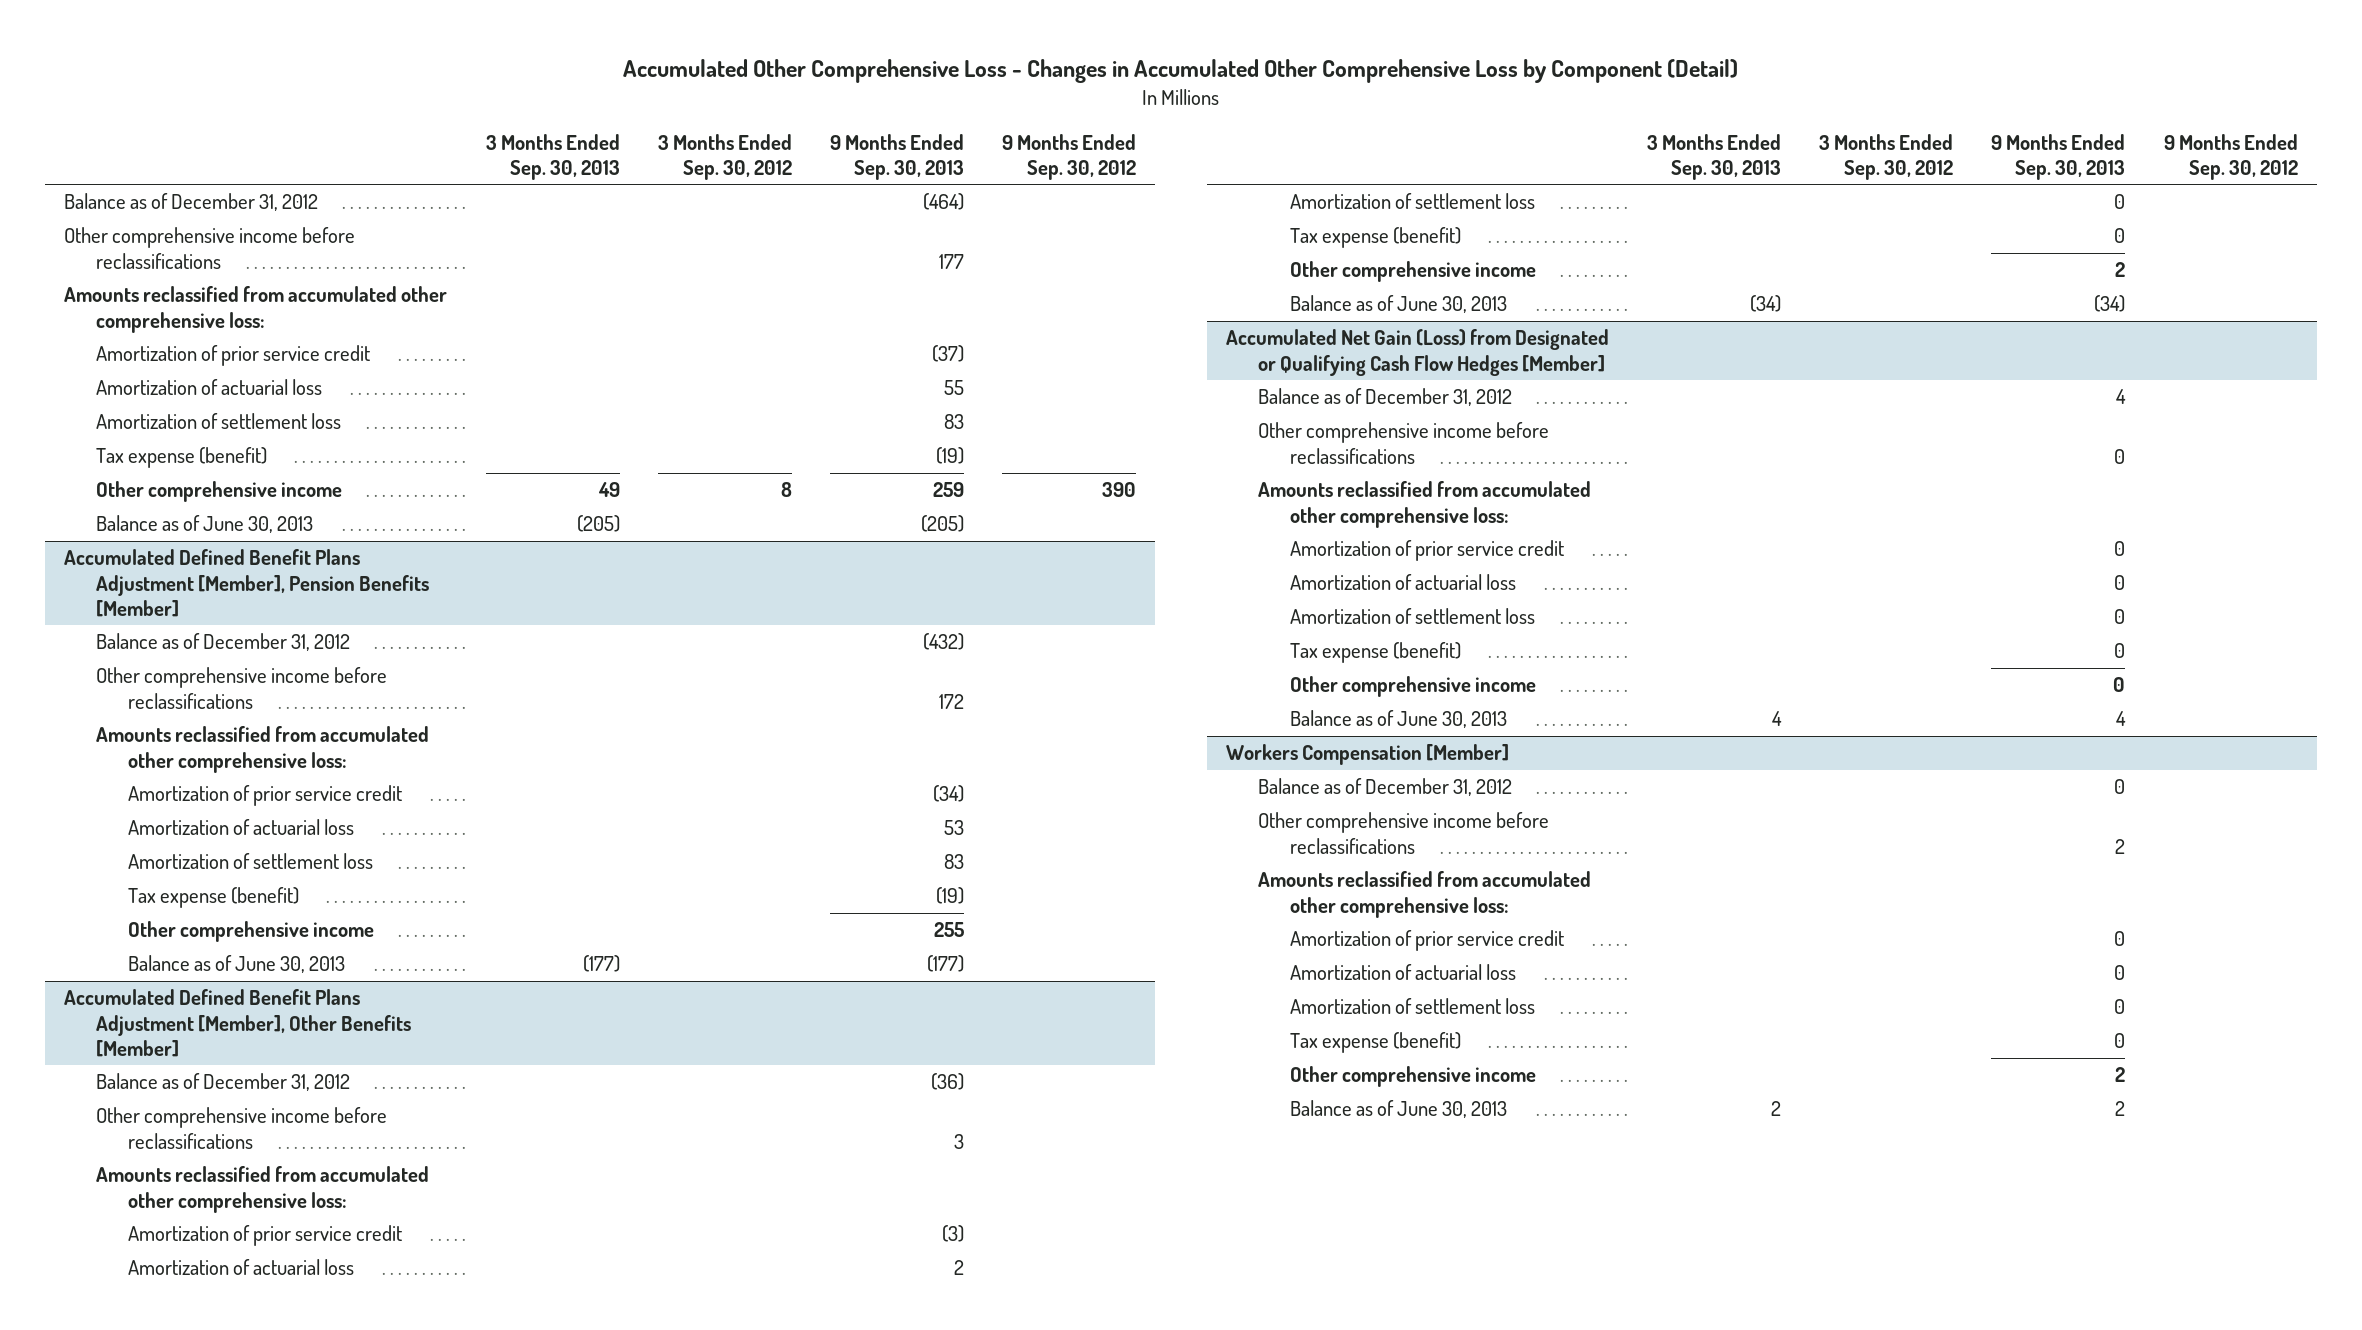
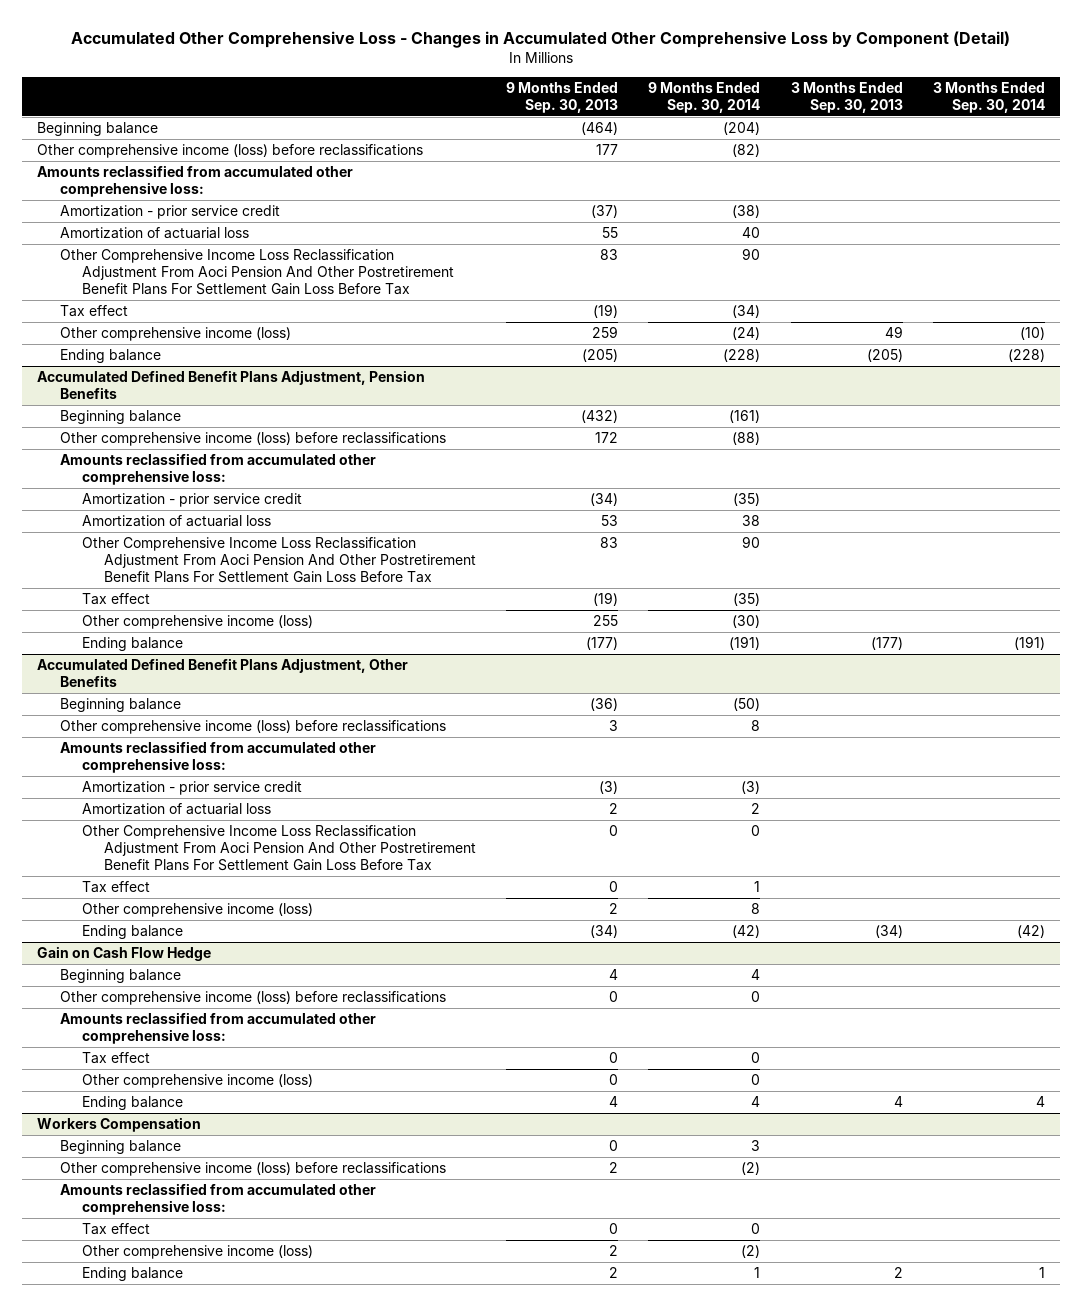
- | 3 Months Ended Sep. 30, 2013 | 3 Months Ended Sep. 30, 2012 | 9 Months Ended Sep. 30, 2013 | 9 Months Ended Sep. 30, 2012
+ | 9 Months Ended Sep. 30, 2013 | 9 Months Ended Sep. 30, 2014 | 3 Months Ended Sep. 30, 2013 | 3 Months Ended Sep. 30, 2014
- Balance as of December 31, 2012 | | | (464) |
- Other comprehensive income before reclassifications | | | 177 |
+ Beginning balance | (464) | (204) | |
+ Other comprehensive income (loss) before reclassifications | 177 | (82) | |
- Amortization of prior service credit | | | (37) |
+ Amortization - prior service credit | (37) | (38) | |
- Amortization of settlement loss | | | 83 |
- Tax expense (benefit) | | | (19) |
- Other comprehensive income | 49 | 8 | 259 | 390
- Balance as of June 30, 2013 | (205) | | (205) |
- Accumulated Defined Benefit Plans Adjustment [Member], Pension Benefits [Member]
- Balance as of December 31, 2012 | | | (432) |
- Other comprehensive income before reclassifications | | | 172 |
+ Other Comprehensive Income Loss Reclassification Adjustment From Aoci Pension And Other Postretirement Benefit Plans For Settlement Gain Loss Before Tax | 83 | 90 | |
+ Tax effect | (19) | (34) | |
+ Other comprehensive income (loss) | 259 | (24) | 49 | (10)
+ Ending balance | (205) | (228) | (205) | (228)
+ Accumulated Defined Benefit Plans Adjustment, Pension Benefits
+ Beginning balance | (432) | (161) | |
+ Other comprehensive income (loss) before reclassifications | 172 | (88) | |
- Amortization of prior service credit | | | (34) |
+ Amortization - prior service credit | (34) | (35) | |
- Amortization of settlement loss | | | 83 |
- Tax expense (benefit) | | | (19) |
- Other comprehensive income | | | 255 |
- Balance as of June 30, 2013 | (177) | | (177) |
- Accumulated Defined Benefit Plans Adjustment [Member], Other Benefits [Member]
- Balance as of December 31, 2012 | | | (36) |
- Other comprehensive income before reclassifications | | | 3 |
+ Other Comprehensive Income Loss Reclassification Adjustment From Aoci Pension And Other Postretirement Benefit Plans For Settlement Gain Loss Before Tax | 83 | 90 | |
+ Tax effect | (19) | (35) | |
+ Other comprehensive income (loss) | 255 | (30) | |
+ Ending balance | (177) | (191) | (177) | (191)
+ Accumulated Defined Benefit Plans Adjustment, Other Benefits
+ Beginning balance | (36) | (50) | |
+ Other comprehensive income (loss) before reclassifications | 3 | 8 | |
- Amortization of prior service credit | | | (3) |
+ Amortization - prior service credit | (3) | (3) | |
- Amortization of settlement loss | | | 0 |
- Tax expense (benefit) | | | 0 |
- Other comprehensive income | | | 2 |
- Balance as of June 30, 2013 | (34) | | (34) |
- Accumulated Net Gain (Loss) from Designated or Qualifying Cash Flow Hedges [Member]
- Balance as of December 31, 2012 | | | 4 |
- Other comprehensive income before reclassifications | | | 0 |
+ Other Comprehensive Income Loss Reclassification Adjustment From Aoci Pension And Other Postretirement Benefit Plans For Settlement Gain Loss Before Tax | 0 | 0 | |
+ Tax effect | 0 | 1 | |
+ Other comprehensive income (loss) | 2 | 8 | |
+ Ending balance | (34) | (42) | (34) | (42)
+ Gain on Cash Flow Hedge
+ Beginning balance | 4 | 4 | |
+ Other comprehensive income (loss) before reclassifications | 0 | 0 | |
- Amortization of prior service credit | | | 0 |
- Amortization of actuarial loss | | | 0 |
- Amortization of settlement loss | | | 0 |
- Tax expense (benefit) | | | 0 |
- Other comprehensive income | | | 0 |
- Balance as of June 30, 2013 | 4 | | 4 |
- Workers Compensation [Member]
- Balance as of December 31, 2012 | | | 0 |
- Other comprehensive income before reclassifications | | | 2 |
+ Tax effect | 0 | 0 | |
+ Other comprehensive income (loss) | 0 | 0 | |
+ Ending balance | 4 | 4 | 4 | 4
+ Workers Compensation
+ Beginning balance | 0 | 3 | |
+ Other comprehensive income (loss) before reclassifications | 2 | (2) | |
- Amortization of prior service credit | | | 0 |
- Amortization of actuarial loss | | | 0 |
- Amortization of settlement loss | | | 0 |
- Tax expense (benefit) | | | 0 |
- Other comprehensive income | | | 2 |
- Balance as of June 30, 2013 | 2 | | 2 |
+ Tax effect | 0 | 0 | |
+ Other comprehensive income (loss) | 2 | (2) | |
+ Ending balance | 2 | 1 | 2 | 1

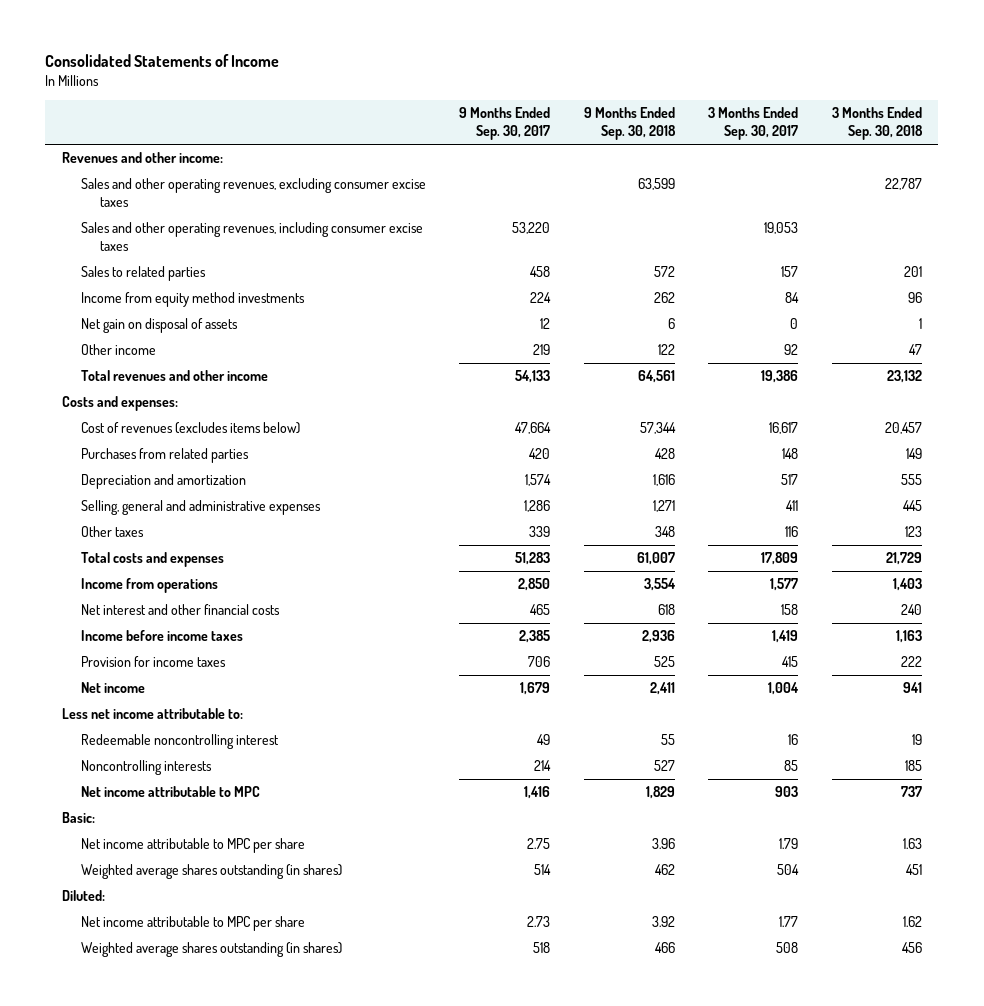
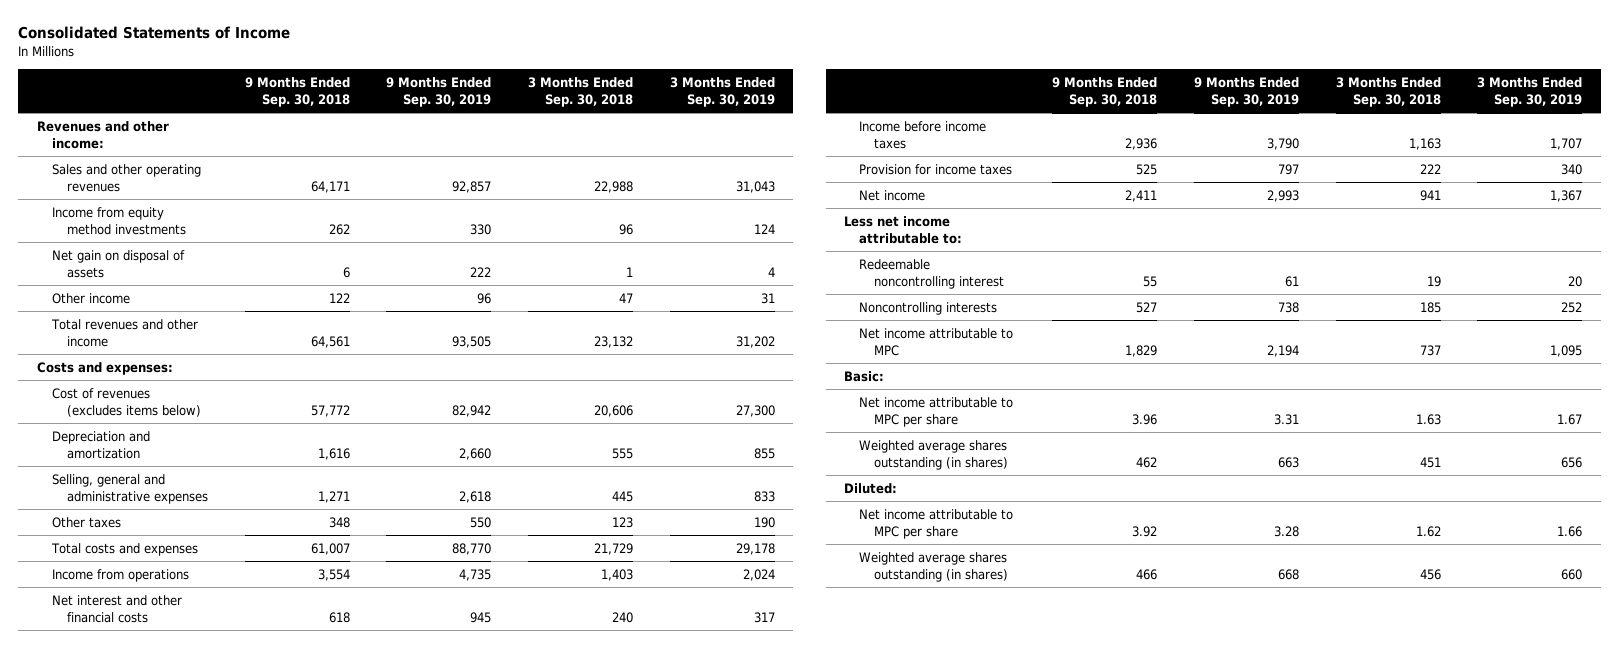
- | 9 Months Ended Sep. 30, 2017 | 9 Months Ended Sep. 30, 2018 | 3 Months Ended Sep. 30, 2017 | 3 Months Ended Sep. 30, 2018
+ | 9 Months Ended Sep. 30, 2018 | 9 Months Ended Sep. 30, 2019 | 3 Months Ended Sep. 30, 2018 | 3 Months Ended Sep. 30, 2019
- Sales and other operating revenues, excluding consumer excise taxes | | 63,599 | | 22,787
- Sales and other operating revenues, including consumer excise taxes | 53,220 | | 19,053 |
- Sales to related parties | 458 | 572 | 157 | 201
+ Sales and other operating revenues | 64,171 | 92,857 | 22,988 | 31,043
- Cost of revenues (excludes items below) | 47,664 | 57,344 | 16,617 | 20,457
- Purchases from related parties | 420 | 428 | 148 | 149
+ Cost of revenues (excludes items below) | 57,772 | 82,942 | 20,606 | 27,300

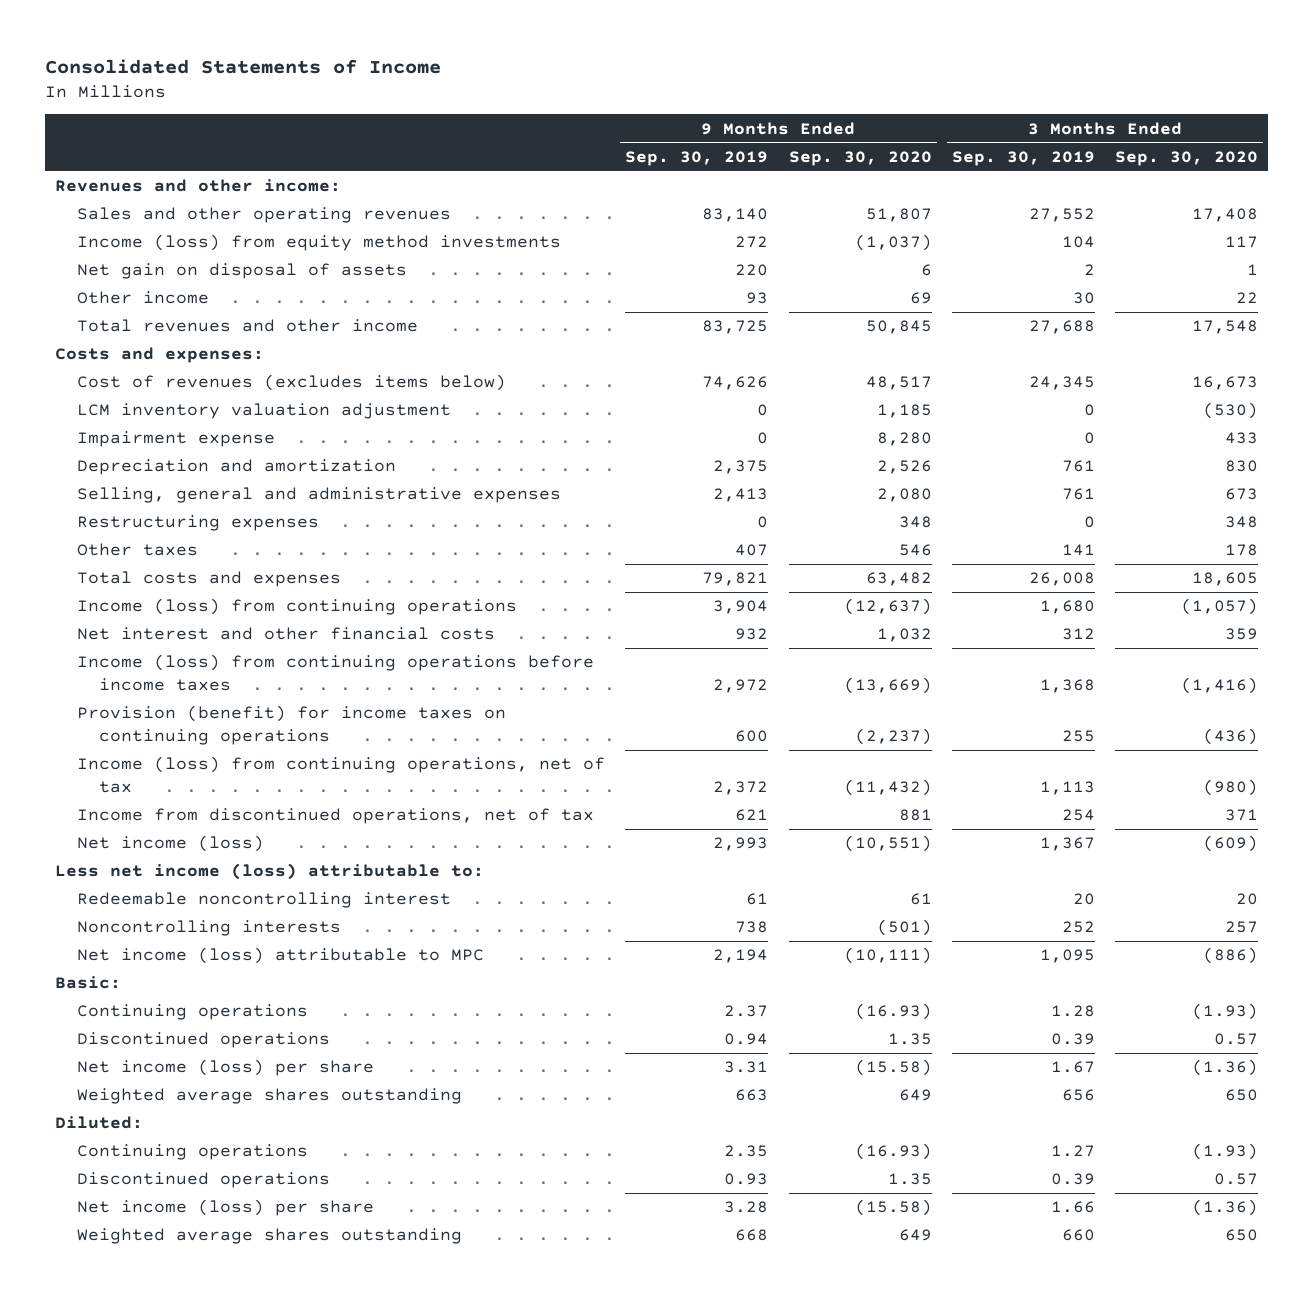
- | 9 Months Ended Sep. 30, 2018 | 9 Months Ended Sep. 30, 2019 | 3 Months Ended Sep. 30, 2018 | 3 Months Ended Sep. 30, 2019
+ | 9 Months Ended Sep. 30, 2019 | 9 Months Ended Sep. 30, 2020 | 3 Months Ended Sep. 30, 2019 | 3 Months Ended Sep. 30, 2020
- Sales and other operating revenues | 64,171 | 92,857 | 22,988 | 31,043
- Income from equity method investments | 262 | 330 | 96 | 124
- Net gain on disposal of assets | 6 | 222 | 1 | 4
- Other income | 122 | 96 | 47 | 31
- Total revenues and other income | 64,561 | 93,505 | 23,132 | 31,202
+ Sales and other operating revenues | 83,140 | 51,807 | 27,552 | 17,408
+ Income (loss) from equity method investments | 272 | (1,037) | 104 | 117
+ Net gain on disposal of assets | 220 | 6 | 2 | 1
+ Other income | 93 | 69 | 30 | 22
+ Total revenues and other income | 83,725 | 50,845 | 27,688 | 17,548
- Cost of revenues (excludes items below) | 57,772 | 82,942 | 20,606 | 27,300
- Depreciation and amortization | 1,616 | 2,660 | 555 | 855
- Selling, general and administrative expenses | 1,271 | 2,618 | 445 | 833
- Other taxes | 348 | 550 | 123 | 190
- Total costs and expenses | 61,007 | 88,770 | 21,729 | 29,178
- Income from operations | 3,554 | 4,735 | 1,403 | 2,024
- Net interest and other financial costs | 618 | 945 | 240 | 317
- Income before income taxes | 2,936 | 3,790 | 1,163 | 1,707
- Provision for income taxes | 525 | 797 | 222 | 340
- Net income | 2,411 | 2,993 | 941 | 1,367
- Less net income attributable to:
+ Cost of revenues (excludes items below) | 74,626 | 48,517 | 24,345 | 16,673
+ LCM inventory valuation adjustment | 0 | 1,185 | 0 | (530)
+ Impairment expense | 0 | 8,280 | 0 | 433
+ Depreciation and amortization | 2,375 | 2,526 | 761 | 830
+ Selling, general and administrative expenses | 2,413 | 2,080 | 761 | 673
+ Restructuring expenses | 0 | 348 | 0 | 348
+ Other taxes | 407 | 546 | 141 | 178
+ Total costs and expenses | 79,821 | 63,482 | 26,008 | 18,605
+ Income (loss) from continuing operations | 3,904 | (12,637) | 1,680 | (1,057)
+ Net interest and other financial costs | 932 | 1,032 | 312 | 359
+ Income (loss) from continuing operations before income taxes | 2,972 | (13,669) | 1,368 | (1,416)
+ Provision (benefit) for income taxes on continuing operations | 600 | (2,237) | 255 | (436)
+ Income (loss) from continuing operations, net of tax | 2,372 | (11,432) | 1,113 | (980)
+ Income from discontinued operations, net of tax | 621 | 881 | 254 | 371
+ Net income (loss) | 2,993 | (10,551) | 1,367 | (609)
+ Less net income (loss) attributable to:
- Net income attributable to MPC | 1,829 | 2,194 | 737 | 1,095
+ Net income (loss) attributable to MPC | 2,194 | (10,111) | 1,095 | (886)
- Net income attributable to MPC per share | 3.96 | 3.31 | 1.63 | 1.67
- Weighted average shares outstanding (in shares) | 462 | 663 | 451 | 656
+ Continuing operations | 2.37 | (16.93) | 1.28 | (1.93)
+ Discontinued operations | 0.94 | 1.35 | 0.39 | 0.57
+ Net income (loss) per share | 3.31 | (15.58) | 1.67 | (1.36)
+ Weighted average shares outstanding | 663 | 649 | 656 | 650
- Net income attributable to MPC per share | 3.92 | 3.28 | 1.62 | 1.66
- Weighted average shares outstanding (in shares) | 466 | 668 | 456 | 660
+ Continuing operations | 2.35 | (16.93) | 1.27 | (1.93)
+ Discontinued operations | 0.93 | 1.35 | 0.39 | 0.57
+ Net income (loss) per share | 3.28 | (15.58) | 1.66 | (1.36)
+ Weighted average shares outstanding | 668 | 649 | 660 | 650

